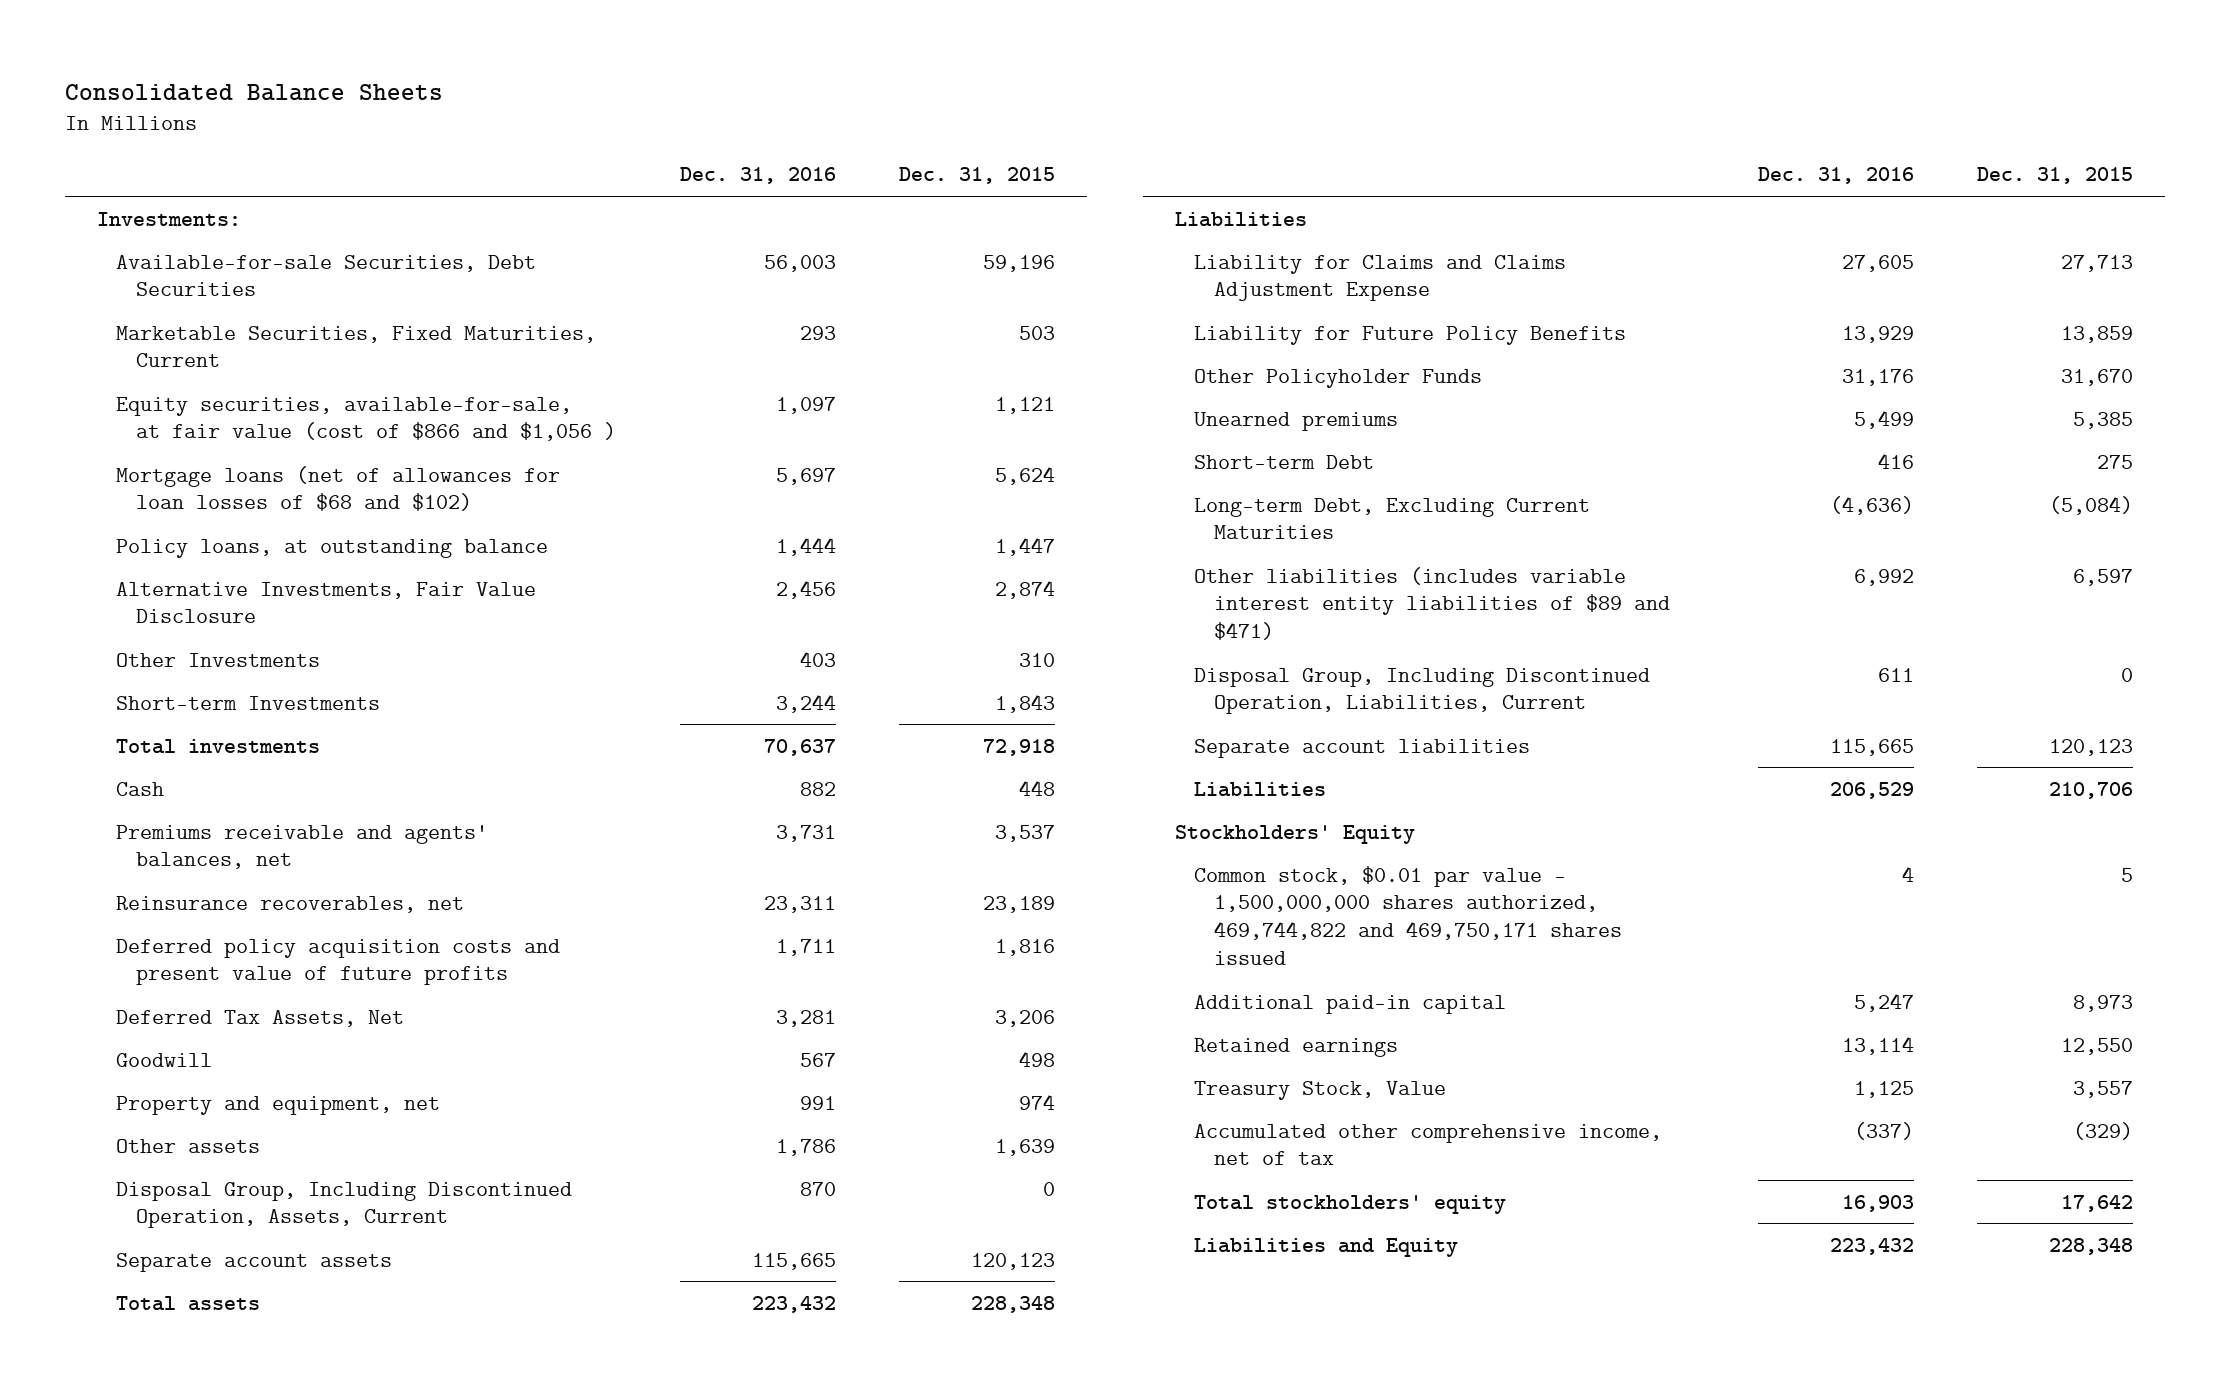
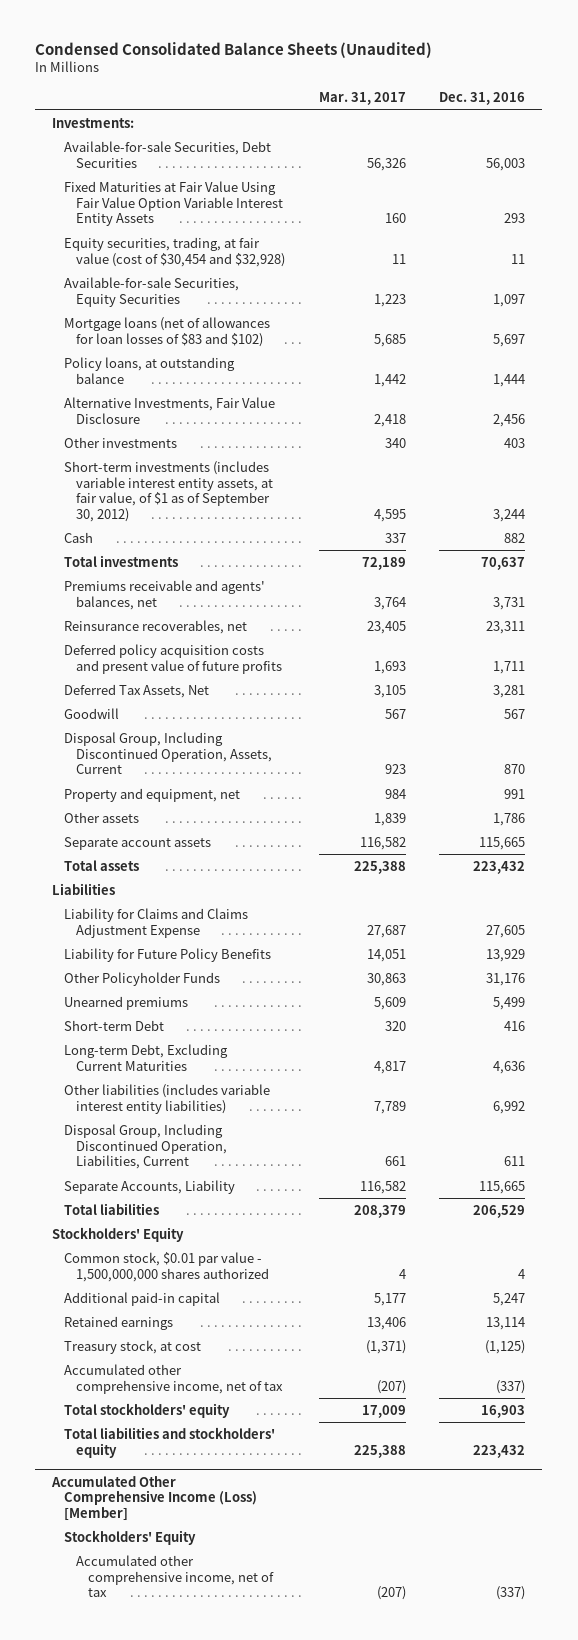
- Consolidated Balance Sheets
+ Condensed Consolidated Balance Sheets (Unaudited)
- | Dec. 31, 2016 | Dec. 31, 2015
+ | Mar. 31, 2017 | Dec. 31, 2016
- Marketable Securities, Fixed Maturities, Current | 293 | 503
- Equity securities, available-for-sale, at fair value (cost of $866 and $1,056 ) | 1,097 | 1,121
- Mortgage loans (net of allowances for loan losses of $68 and $102) | 5,697 | 5,624
+ Fixed Maturities at Fair Value Using Fair Value Option Variable Interest Entity Assets | 160 | 293
+ Equity securities, trading, at fair value (cost of $30,454 and $32,928) | 11 | 11
+ Available-for-sale Securities, Equity Securities | 1,223 | 1,097
+ Mortgage loans (net of allowances for loan losses of $83 and $102) | 5,685 | 5,697
- Other Investments | 403 | 310
- Short-term Investments | 3,244 | 1,843
+ Other investments | 340 | 403
+ Short-term investments (includes variable interest entity assets, at fair value, of $1 as of September 30, 2012) | 4,595 | 3,244
moved down: Total investments | 72,189 | 70,637
moved up: Disposal Group, Including Discontinued Operation, Assets, Current | 923 | 870
- Long-term Debt, Excluding Current Maturities | (4,636) | (5,084)
- Other liabilities (includes variable interest entity liabilities of $89 and $471) | 6,992 | 6,597
+ Long-term Debt, Excluding Current Maturities | 4,817 | 4,636
+ Other liabilities (includes variable interest entity liabilities) | 7,789 | 6,992
- Separate account liabilities | 115,665 | 120,123
- Liabilities | 206,529 | 210,706
+ Separate Accounts, Liability | 116,582 | 115,665
+ Total liabilities | 208,379 | 206,529
- Common stock, $0.01 par value - 1,500,000,000 shares authorized, 469,744,822 and 469,750,171 shares issued | 4 | 5
+ Common stock, $0.01 par value - 1,500,000,000 shares authorized | 4 | 4
- Treasury Stock, Value | 1,125 | 3,557
+ Treasury stock, at cost | (1,371) | (1,125)
- Liabilities and Equity | 223,432 | 228,348
+ Total liabilities and stockholders' equity | 225,388 | 223,432
+ Accumulated Other Comprehensive Income (Loss) [Member]
+ Stockholders' Equity
+ Accumulated other comprehensive income, net of tax | (207) | (337)

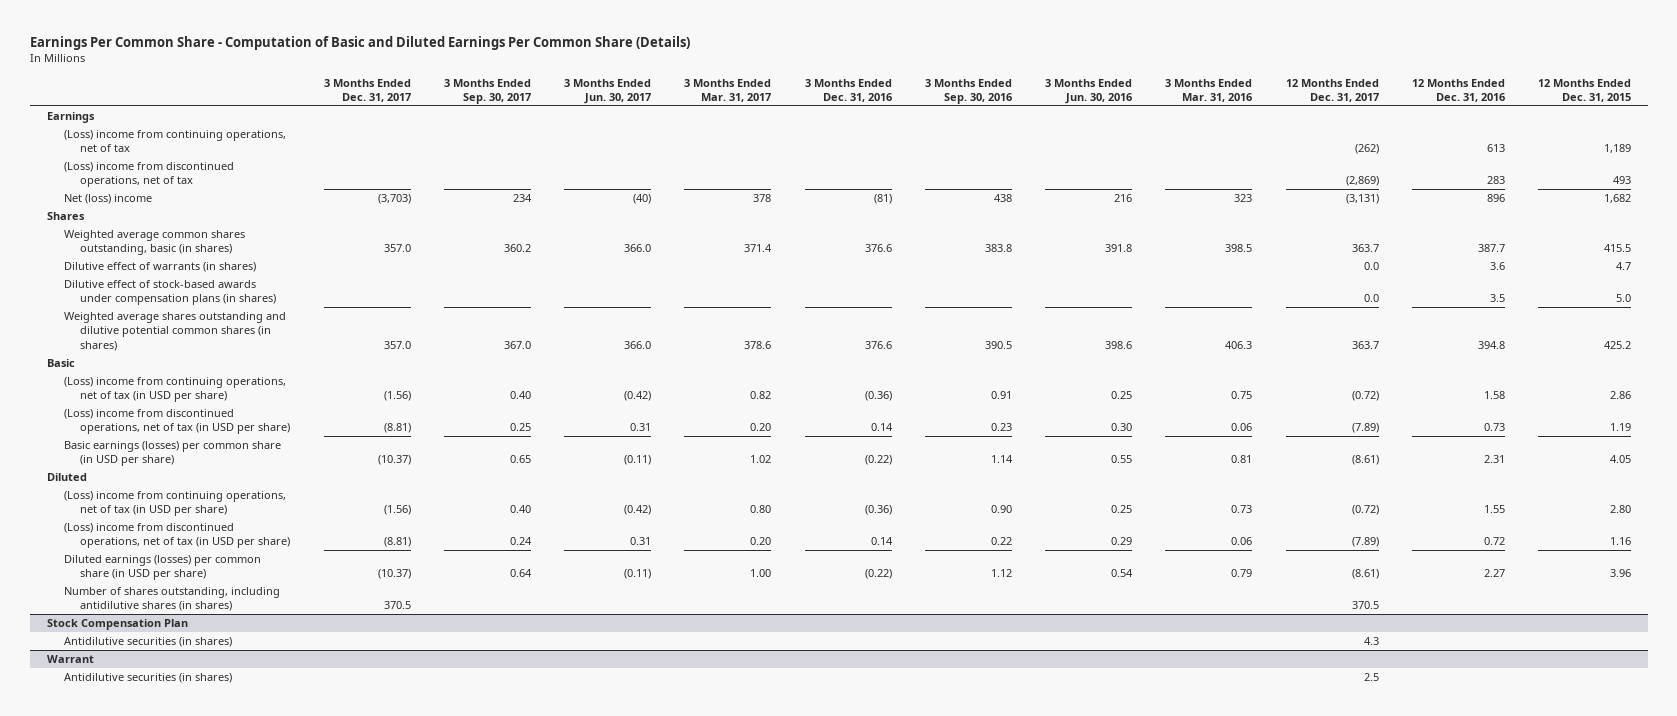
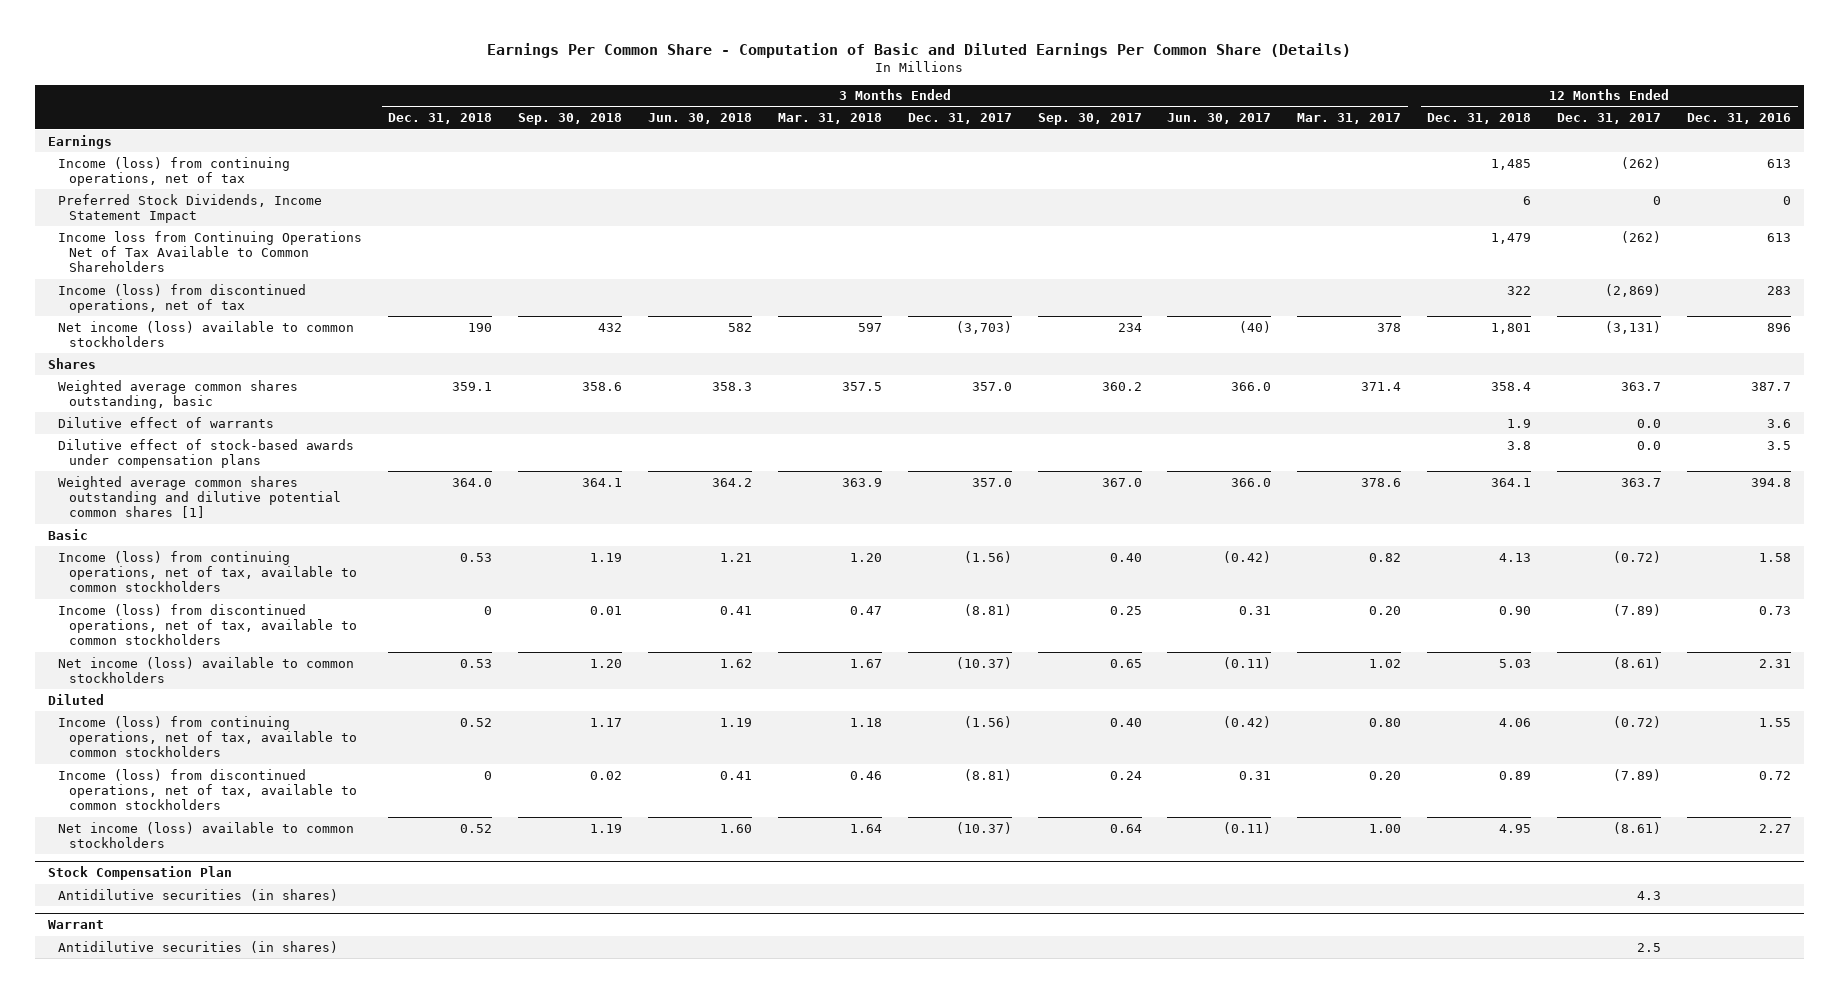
- | 3 Months Ended Dec. 31, 2017 | 3 Months Ended Sep. 30, 2017 | 3 Months Ended Jun. 30, 2017 | 3 Months Ended Mar. 31, 2017 | 3 Months Ended Dec. 31, 2016 | 3 Months Ended Sep. 30, 2016 | 3 Months Ended Jun. 30, 2016 | 3 Months Ended Mar. 31, 2016 | 12 Months Ended Dec. 31, 2017 | 12 Months Ended Dec. 31, 2016 | 12 Months Ended Dec. 31, 2015
+ | 3 Months Ended Dec. 31, 2018 | 3 Months Ended Sep. 30, 2018 | 3 Months Ended Jun. 30, 2018 | 3 Months Ended Mar. 31, 2018 | 3 Months Ended Dec. 31, 2017 | 3 Months Ended Sep. 30, 2017 | 3 Months Ended Jun. 30, 2017 | 3 Months Ended Mar. 31, 2017 | 12 Months Ended Dec. 31, 2018 | 12 Months Ended Dec. 31, 2017 | 12 Months Ended Dec. 31, 2016
- (Loss) income from continuing operations, net of tax | | | | | | | | | (262) | 613 | 1,189
- (Loss) income from discontinued operations, net of tax | | | | | | | | | (2,869) | 283 | 493
- Net (loss) income | (3,703) | 234 | (40) | 378 | (81) | 438 | 216 | 323 | (3,131) | 896 | 1,682
+ Income (loss) from continuing operations, net of tax | | | | | | | | | 1,485 | (262) | 613
+ Preferred Stock Dividends, Income Statement Impact | | | | | | | | | 6 | 0 | 0
+ Income loss from Continuing Operations Net of Tax Available to Common Shareholders | | | | | | | | | 1,479 | (262) | 613
+ Income (loss) from discontinued operations, net of tax | | | | | | | | | 322 | (2,869) | 283
+ Net income (loss) available to common stockholders | 190 | 432 | 582 | 597 | (3,703) | 234 | (40) | 378 | 1,801 | (3,131) | 896
- Weighted average common shares outstanding, basic (in shares) | 357.0 | 360.2 | 366.0 | 371.4 | 376.6 | 383.8 | 391.8 | 398.5 | 363.7 | 387.7 | 415.5
- Dilutive effect of warrants (in shares) | | | | | | | | | 0.0 | 3.6 | 4.7
- Dilutive effect of stock-based awards under compensation plans (in shares) | | | | | | | | | 0.0 | 3.5 | 5.0
- Weighted average shares outstanding and dilutive potential common shares (in shares) | 357.0 | 367.0 | 366.0 | 378.6 | 376.6 | 390.5 | 398.6 | 406.3 | 363.7 | 394.8 | 425.2
+ Weighted average common shares outstanding, basic | 359.1 | 358.6 | 358.3 | 357.5 | 357.0 | 360.2 | 366.0 | 371.4 | 358.4 | 363.7 | 387.7
+ Dilutive effect of warrants | | | | | | | | | 1.9 | 0.0 | 3.6
+ Dilutive effect of stock-based awards under compensation plans | | | | | | | | | 3.8 | 0.0 | 3.5
+ Weighted average common shares outstanding and dilutive potential common shares [1] | 364.0 | 364.1 | 364.2 | 363.9 | 357.0 | 367.0 | 366.0 | 378.6 | 364.1 | 363.7 | 394.8
- (Loss) income from continuing operations, net of tax (in USD per share) | (1.56) | 0.40 | (0.42) | 0.82 | (0.36) | 0.91 | 0.25 | 0.75 | (0.72) | 1.58 | 2.86
- (Loss) income from discontinued operations, net of tax (in USD per share) | (8.81) | 0.25 | 0.31 | 0.20 | 0.14 | 0.23 | 0.30 | 0.06 | (7.89) | 0.73 | 1.19
- Basic earnings (losses) per common share (in USD per share) | (10.37) | 0.65 | (0.11) | 1.02 | (0.22) | 1.14 | 0.55 | 0.81 | (8.61) | 2.31 | 4.05
+ Income (loss) from continuing operations, net of tax, available to common stockholders | 0.53 | 1.19 | 1.21 | 1.20 | (1.56) | 0.40 | (0.42) | 0.82 | 4.13 | (0.72) | 1.58
+ Income (loss) from discontinued operations, net of tax, available to common stockholders | 0 | 0.01 | 0.41 | 0.47 | (8.81) | 0.25 | 0.31 | 0.20 | 0.90 | (7.89) | 0.73
+ Net income (loss) available to common stockholders | 0.53 | 1.20 | 1.62 | 1.67 | (10.37) | 0.65 | (0.11) | 1.02 | 5.03 | (8.61) | 2.31
- (Loss) income from continuing operations, net of tax (in USD per share) | (1.56) | 0.40 | (0.42) | 0.80 | (0.36) | 0.90 | 0.25 | 0.73 | (0.72) | 1.55 | 2.80
- (Loss) income from discontinued operations, net of tax (in USD per share) | (8.81) | 0.24 | 0.31 | 0.20 | 0.14 | 0.22 | 0.29 | 0.06 | (7.89) | 0.72 | 1.16
- Diluted earnings (losses) per common share (in USD per share) | (10.37) | 0.64 | (0.11) | 1.00 | (0.22) | 1.12 | 0.54 | 0.79 | (8.61) | 2.27 | 3.96
- Number of shares outstanding, including antidilutive shares (in shares) | 370.5 | | | | | | | | 370.5 | |
+ Income (loss) from continuing operations, net of tax, available to common stockholders | 0.52 | 1.17 | 1.19 | 1.18 | (1.56) | 0.40 | (0.42) | 0.80 | 4.06 | (0.72) | 1.55
+ Income (loss) from discontinued operations, net of tax, available to common stockholders | 0 | 0.02 | 0.41 | 0.46 | (8.81) | 0.24 | 0.31 | 0.20 | 0.89 | (7.89) | 0.72
+ Net income (loss) available to common stockholders | 0.52 | 1.19 | 1.60 | 1.64 | (10.37) | 0.64 | (0.11) | 1.00 | 4.95 | (8.61) | 2.27

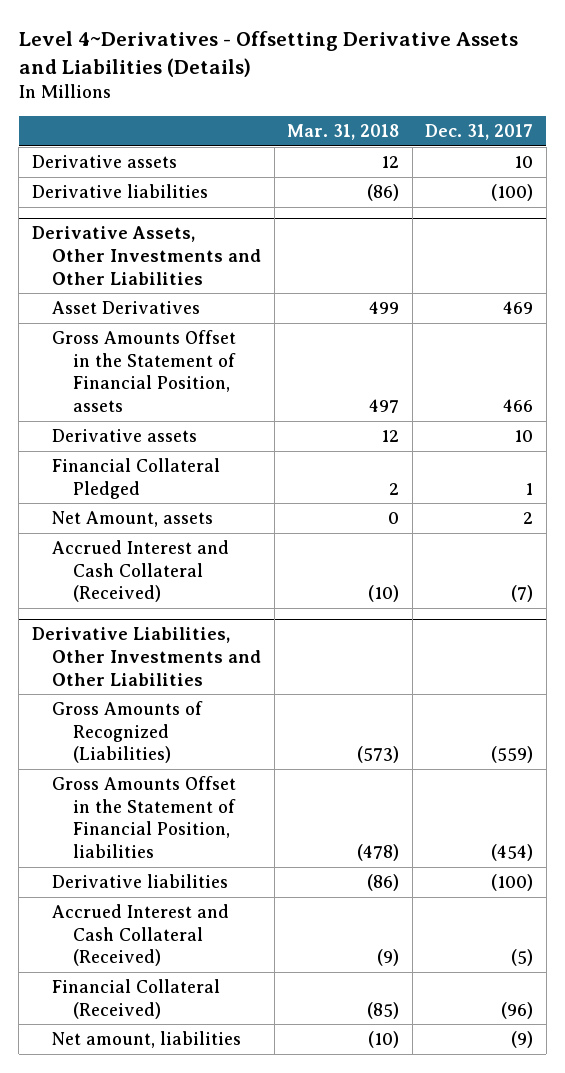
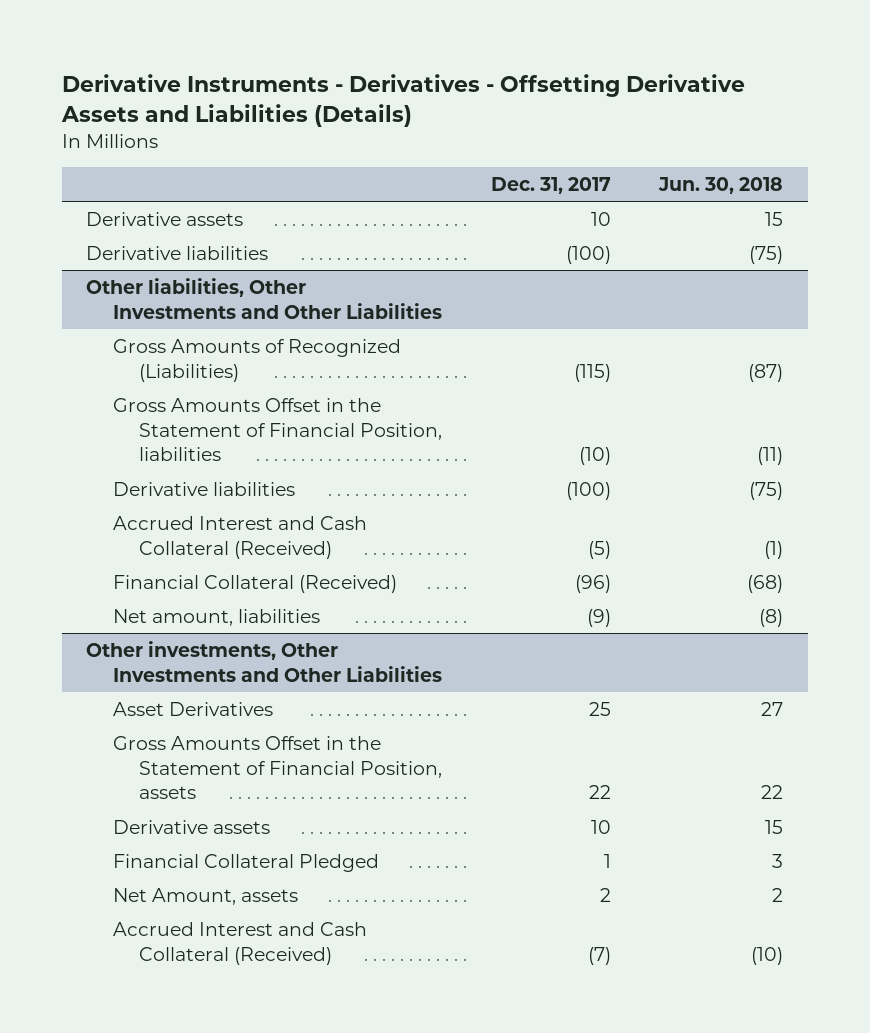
- Level 4~Derivatives - Offsetting Derivative Assets and Liabilities (Details)
+ Derivative Instruments - Derivatives - Offsetting Derivative Assets and Liabilities (Details)
- | Mar. 31, 2018 | Dec. 31, 2017
+ | Dec. 31, 2017 | Jun. 30, 2018
- Derivative Assets, Other Investments and Other Liabilities
- Asset Derivatives | 499 | 469
- Gross Amounts Offset in the Statement of Financial Position, assets | 497 | 466
- Derivative assets | 12 | 10
- Financial Collateral Pledged | 2 | 1
- Net Amount, assets | 0 | 2
- Accrued Interest and Cash Collateral (Received) | (10) | (7)
- Derivative Liabilities, Other Investments and Other Liabilities
- Gross Amounts of Recognized (Liabilities) | (573) | (559)
- Gross Amounts Offset in the Statement of Financial Position, liabilities | (478) | (454)
+ Other liabilities, Other Investments and Other Liabilities
+ Gross Amounts of Recognized (Liabilities) | (115) | (87)
+ Gross Amounts Offset in the Statement of Financial Position, liabilities | (10) | (11)
+ Other investments, Other Investments and Other Liabilities
+ Asset Derivatives | 25 | 27
+ Gross Amounts Offset in the Statement of Financial Position, assets | 22 | 22
+ Derivative assets | 10 | 15
+ Financial Collateral Pledged | 1 | 3
+ Net Amount, assets | 2 | 2
+ Accrued Interest and Cash Collateral (Received) | (7) | (10)

